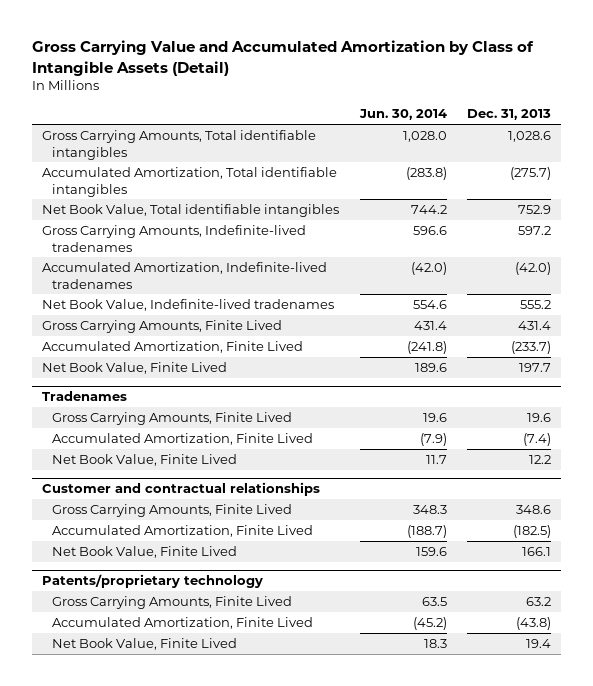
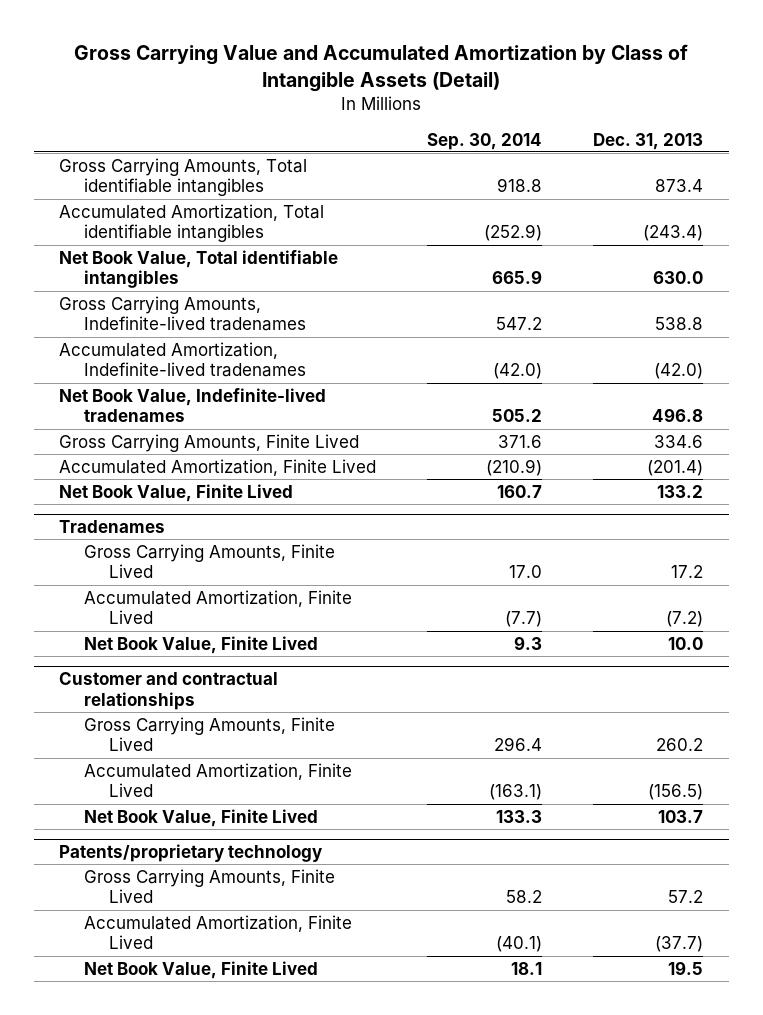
- | Jun. 30, 2014 | Dec. 31, 2013
+ | Sep. 30, 2014 | Dec. 31, 2013
- Gross Carrying Amounts, Total identifiable intangibles | 1,028.0 | 1,028.6
- Accumulated Amortization, Total identifiable intangibles | (283.8) | (275.7)
- Net Book Value, Total identifiable intangibles | 744.2 | 752.9
- Gross Carrying Amounts, Indefinite-lived tradenames | 596.6 | 597.2
+ Gross Carrying Amounts, Total identifiable intangibles | 918.8 | 873.4
+ Accumulated Amortization, Total identifiable intangibles | (252.9) | (243.4)
+ Net Book Value, Total identifiable intangibles | 665.9 | 630.0
+ Gross Carrying Amounts, Indefinite-lived tradenames | 547.2 | 538.8
- Net Book Value, Indefinite-lived tradenames | 554.6 | 555.2
- Gross Carrying Amounts, Finite Lived | 431.4 | 431.4
- Accumulated Amortization, Finite Lived | (241.8) | (233.7)
- Net Book Value, Finite Lived | 189.6 | 197.7
+ Net Book Value, Indefinite-lived tradenames | 505.2 | 496.8
+ Gross Carrying Amounts, Finite Lived | 371.6 | 334.6
+ Accumulated Amortization, Finite Lived | (210.9) | (201.4)
+ Net Book Value, Finite Lived | 160.7 | 133.2
@ Tradenames
- Gross Carrying Amounts, Finite Lived | 19.6 | 19.6
- Accumulated Amortization, Finite Lived | (7.9) | (7.4)
- Net Book Value, Finite Lived | 11.7 | 12.2
+ Gross Carrying Amounts, Finite Lived | 17.0 | 17.2
+ Accumulated Amortization, Finite Lived | (7.7) | (7.2)
+ Net Book Value, Finite Lived | 9.3 | 10.0
@ Customer and contractual relationships
- Gross Carrying Amounts, Finite Lived | 348.3 | 348.6
- Accumulated Amortization, Finite Lived | (188.7) | (182.5)
- Net Book Value, Finite Lived | 159.6 | 166.1
+ Gross Carrying Amounts, Finite Lived | 296.4 | 260.2
+ Accumulated Amortization, Finite Lived | (163.1) | (156.5)
+ Net Book Value, Finite Lived | 133.3 | 103.7
@ Patents/proprietary technology
- Gross Carrying Amounts, Finite Lived | 63.5 | 63.2
- Accumulated Amortization, Finite Lived | (45.2) | (43.8)
- Net Book Value, Finite Lived | 18.3 | 19.4
+ Gross Carrying Amounts, Finite Lived | 58.2 | 57.2
+ Accumulated Amortization, Finite Lived | (40.1) | (37.7)
+ Net Book Value, Finite Lived | 18.1 | 19.5

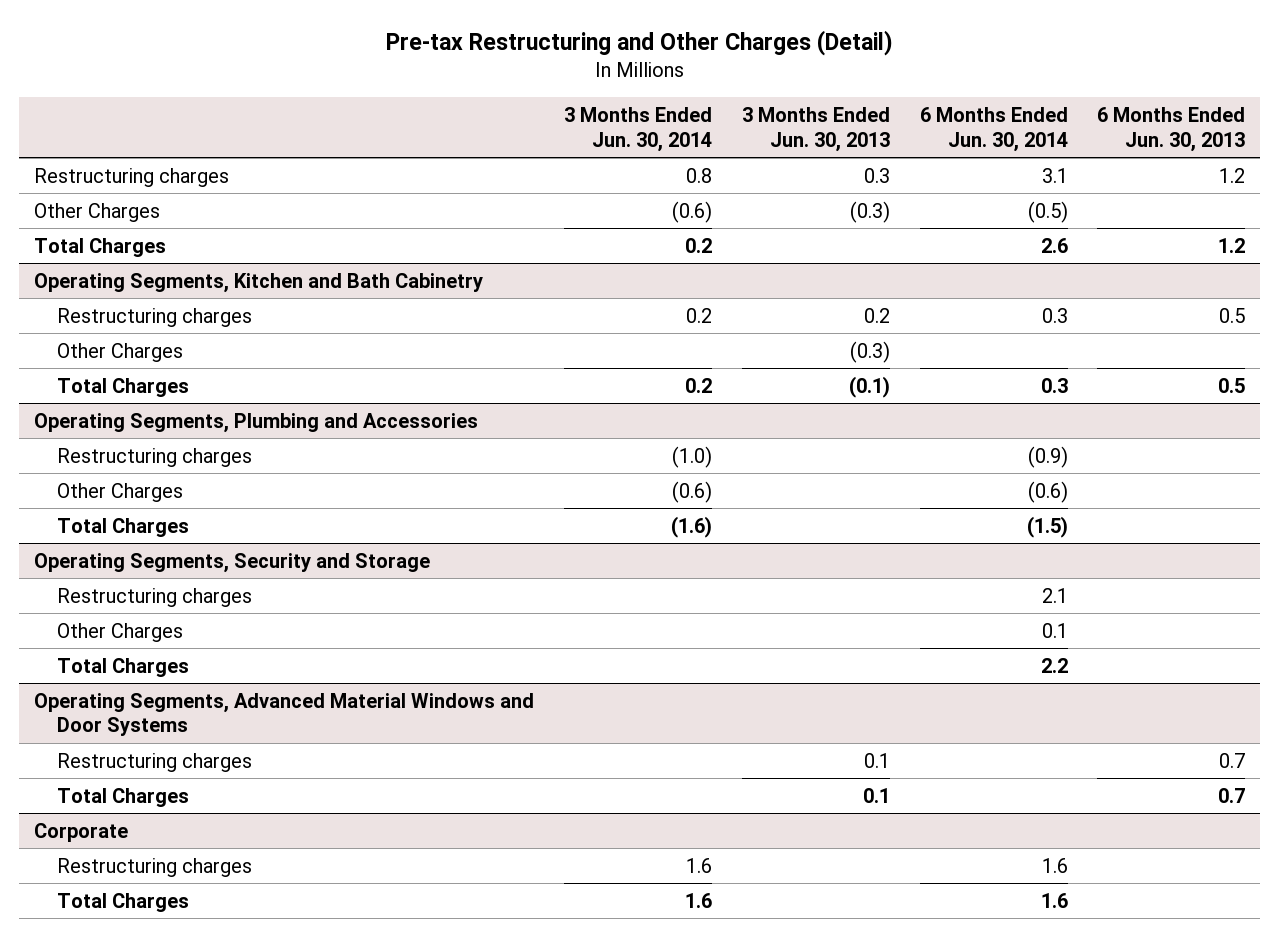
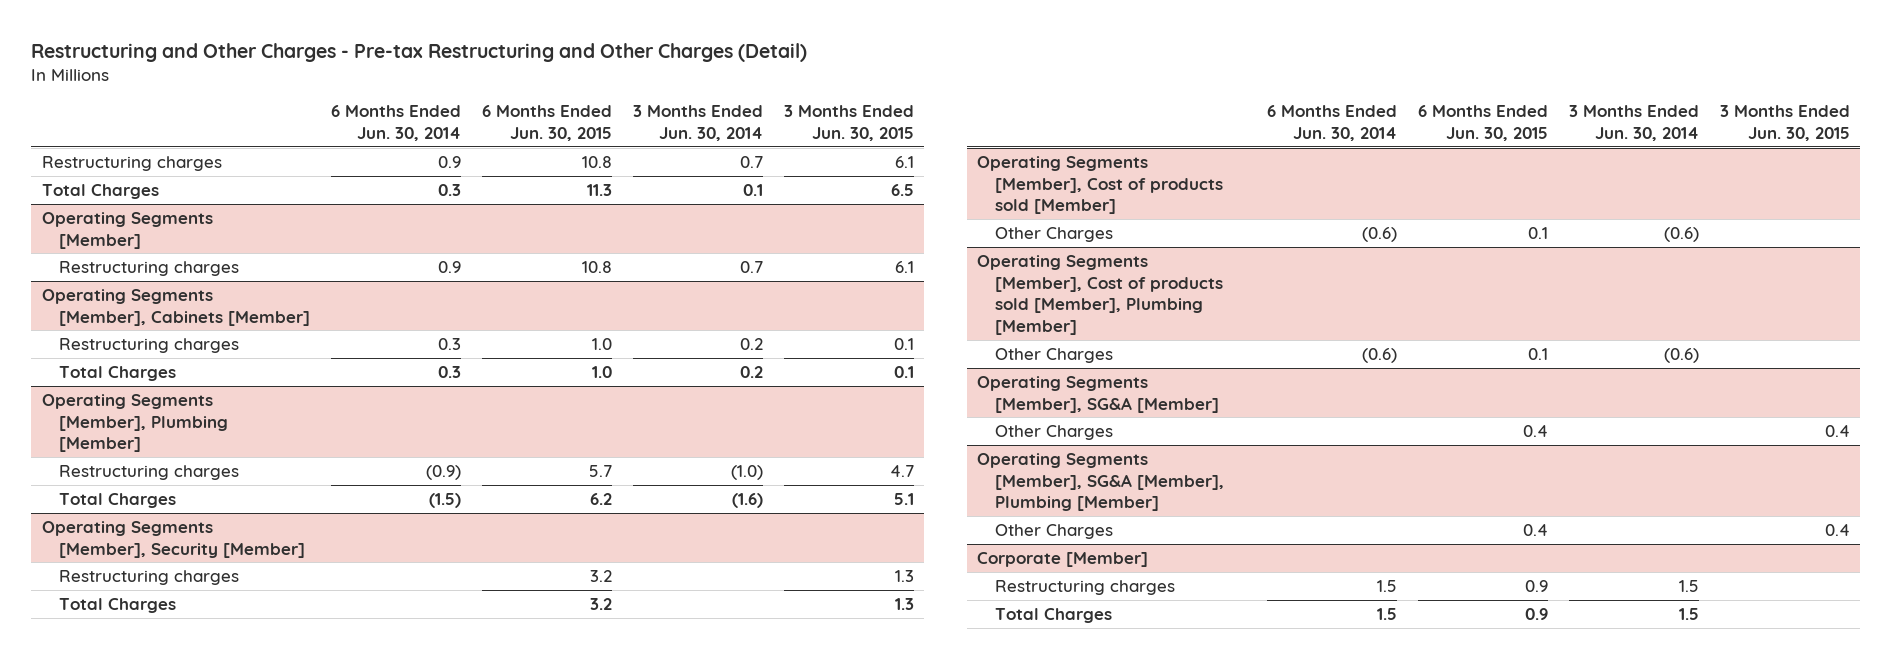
- Pre-tax Restructuring and Other Charges (Detail)
+ Restructuring and Other Charges - Pre-tax Restructuring and Other Charges (Detail)
- | 3 Months Ended Jun. 30, 2014 | 3 Months Ended Jun. 30, 2013 | 6 Months Ended Jun. 30, 2014 | 6 Months Ended Jun. 30, 2013
+ | 6 Months Ended Jun. 30, 2014 | 6 Months Ended Jun. 30, 2015 | 3 Months Ended Jun. 30, 2014 | 3 Months Ended Jun. 30, 2015
- Restructuring charges | 0.8 | 0.3 | 3.1 | 1.2
- Other Charges | (0.6) | (0.3) | (0.5) |
- Total Charges | 0.2 | | 2.6 | 1.2
- Operating Segments, Kitchen and Bath Cabinetry
+ Restructuring charges | 0.9 | 10.8 | 0.7 | 6.1
+ Total Charges | 0.3 | 11.3 | 0.1 | 6.5
+ Operating Segments [Member]
+ Restructuring charges | 0.9 | 10.8 | 0.7 | 6.1
+ Operating Segments [Member], Cabinets [Member]
- Other Charges | | (0.3) | |
- Operating Segments, Plumbing and Accessories
+ Operating Segments [Member], Plumbing [Member]
- Other Charges | (0.6) | | (0.6) |
- Operating Segments, Security and Storage
- Restructuring charges | | | 2.1 |
- Other Charges | | | 0.1 |
- Total Charges | | | 2.2 |
- Operating Segments, Advanced Material Windows and Door Systems
+ Operating Segments [Member], Security [Member]
- Corporate
- Restructuring charges | 1.6 | | 1.6 |
- Total Charges | 1.6 | | 1.6 |
+ Operating Segments [Member], Cost of products sold [Member]
+ Other Charges | (0.6) | 0.1 | (0.6) |
+ Operating Segments [Member], Cost of products sold [Member], Plumbing [Member]
+ Other Charges | (0.6) | 0.1 | (0.6) |
+ Operating Segments [Member], SG&A [Member]
+ Other Charges | | 0.4 | | 0.4
+ Operating Segments [Member], SG&A [Member], Plumbing [Member]
+ Other Charges | | 0.4 | | 0.4
+ Corporate [Member]
+ Restructuring charges | 1.5 | 0.9 | 1.5 |
+ Total Charges | 1.5 | 0.9 | 1.5 |

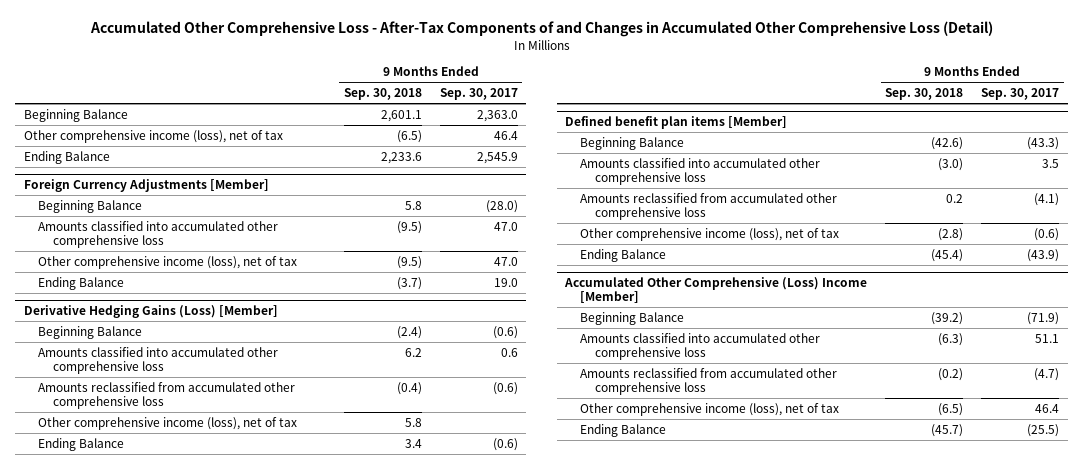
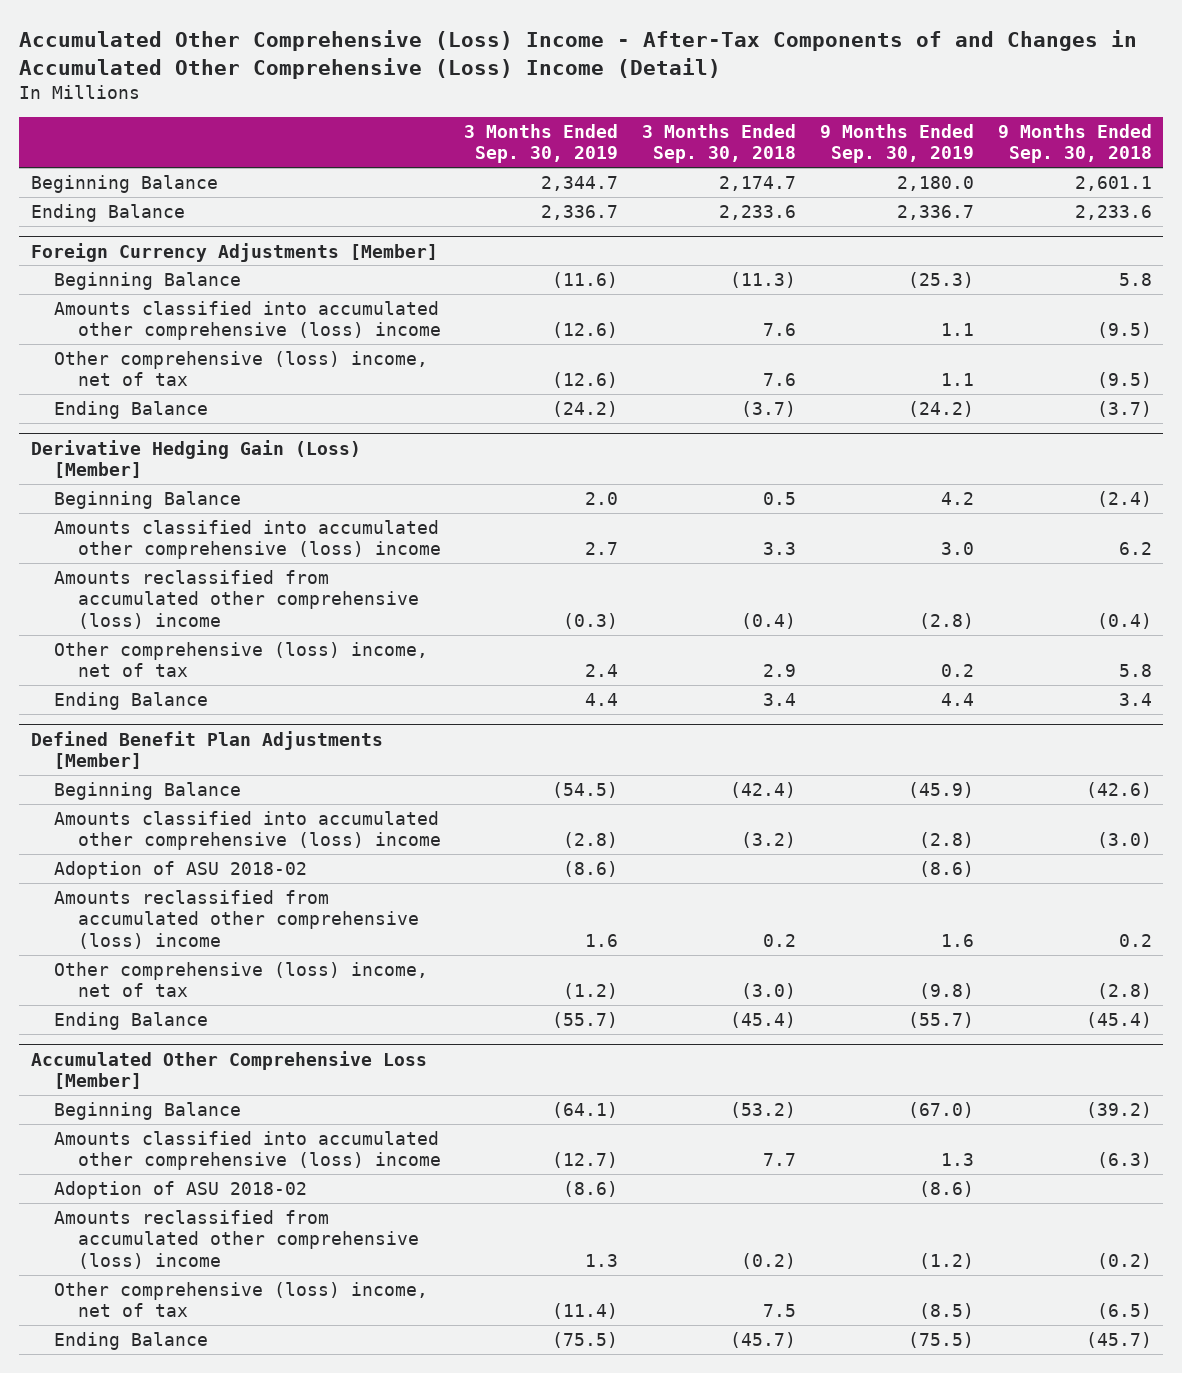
- Accumulated Other Comprehensive Loss - After-Tax Components of and Changes in Accumulated Other Comprehensive Loss (Detail)
+ Accumulated Other Comprehensive (Loss) Income - After-Tax Components of and Changes in Accumulated Other Comprehensive (Loss) Income (Detail)
- | 9 Months Ended Sep. 30, 2018 | 9 Months Ended Sep. 30, 2017
+ | 3 Months Ended Sep. 30, 2019 | 3 Months Ended Sep. 30, 2018 | 9 Months Ended Sep. 30, 2019 | 9 Months Ended Sep. 30, 2018
- Other comprehensive income (loss), net of tax | (6.5) | 46.4
@ Foreign Currency Adjustments [Member]
- Amounts classified into accumulated other comprehensive loss | (9.5) | 47.0
- Other comprehensive income (loss), net of tax | (9.5) | 47.0
+ Amounts classified into accumulated other comprehensive (loss) income | (12.6) | 7.6 | 1.1 | (9.5)
+ Other comprehensive (loss) income, net of tax | (12.6) | 7.6 | 1.1 | (9.5)
- Derivative Hedging Gains (Loss) [Member]
+ Derivative Hedging Gain (Loss) [Member]
- Amounts classified into accumulated other comprehensive loss | 6.2 | 0.6
- Amounts reclassified from accumulated other comprehensive loss | (0.4) | (0.6)
- Other comprehensive income (loss), net of tax | 5.8 |
+ Amounts classified into accumulated other comprehensive (loss) income | 2.7 | 3.3 | 3.0 | 6.2
+ Amounts reclassified from accumulated other comprehensive (loss) income | (0.3) | (0.4) | (2.8) | (0.4)
+ Other comprehensive (loss) income, net of tax | 2.4 | 2.9 | 0.2 | 5.8
- Defined benefit plan items [Member]
+ Defined Benefit Plan Adjustments [Member]
- Amounts classified into accumulated other comprehensive loss | (3.0) | 3.5
- Amounts reclassified from accumulated other comprehensive loss | 0.2 | (4.1)
- Other comprehensive income (loss), net of tax | (2.8) | (0.6)
+ Amounts classified into accumulated other comprehensive (loss) income | (2.8) | (3.2) | (2.8) | (3.0)
+ Adoption of ASU 2018-02 | (8.6) | | (8.6) |
+ Amounts reclassified from accumulated other comprehensive (loss) income | 1.6 | 0.2 | 1.6 | 0.2
+ Other comprehensive (loss) income, net of tax | (1.2) | (3.0) | (9.8) | (2.8)
- Accumulated Other Comprehensive (Loss) Income [Member]
+ Accumulated Other Comprehensive Loss [Member]
- Amounts classified into accumulated other comprehensive loss | (6.3) | 51.1
- Amounts reclassified from accumulated other comprehensive loss | (0.2) | (4.7)
- Other comprehensive income (loss), net of tax | (6.5) | 46.4
+ Amounts classified into accumulated other comprehensive (loss) income | (12.7) | 7.7 | 1.3 | (6.3)
+ Adoption of ASU 2018-02 | (8.6) | | (8.6) |
+ Amounts reclassified from accumulated other comprehensive (loss) income | 1.3 | (0.2) | (1.2) | (0.2)
+ Other comprehensive (loss) income, net of tax | (11.4) | 7.5 | (8.5) | (6.5)

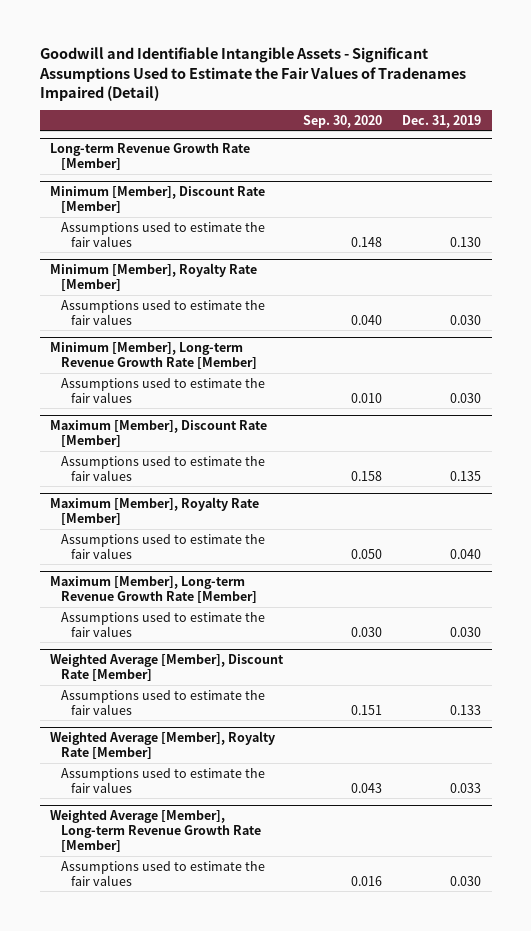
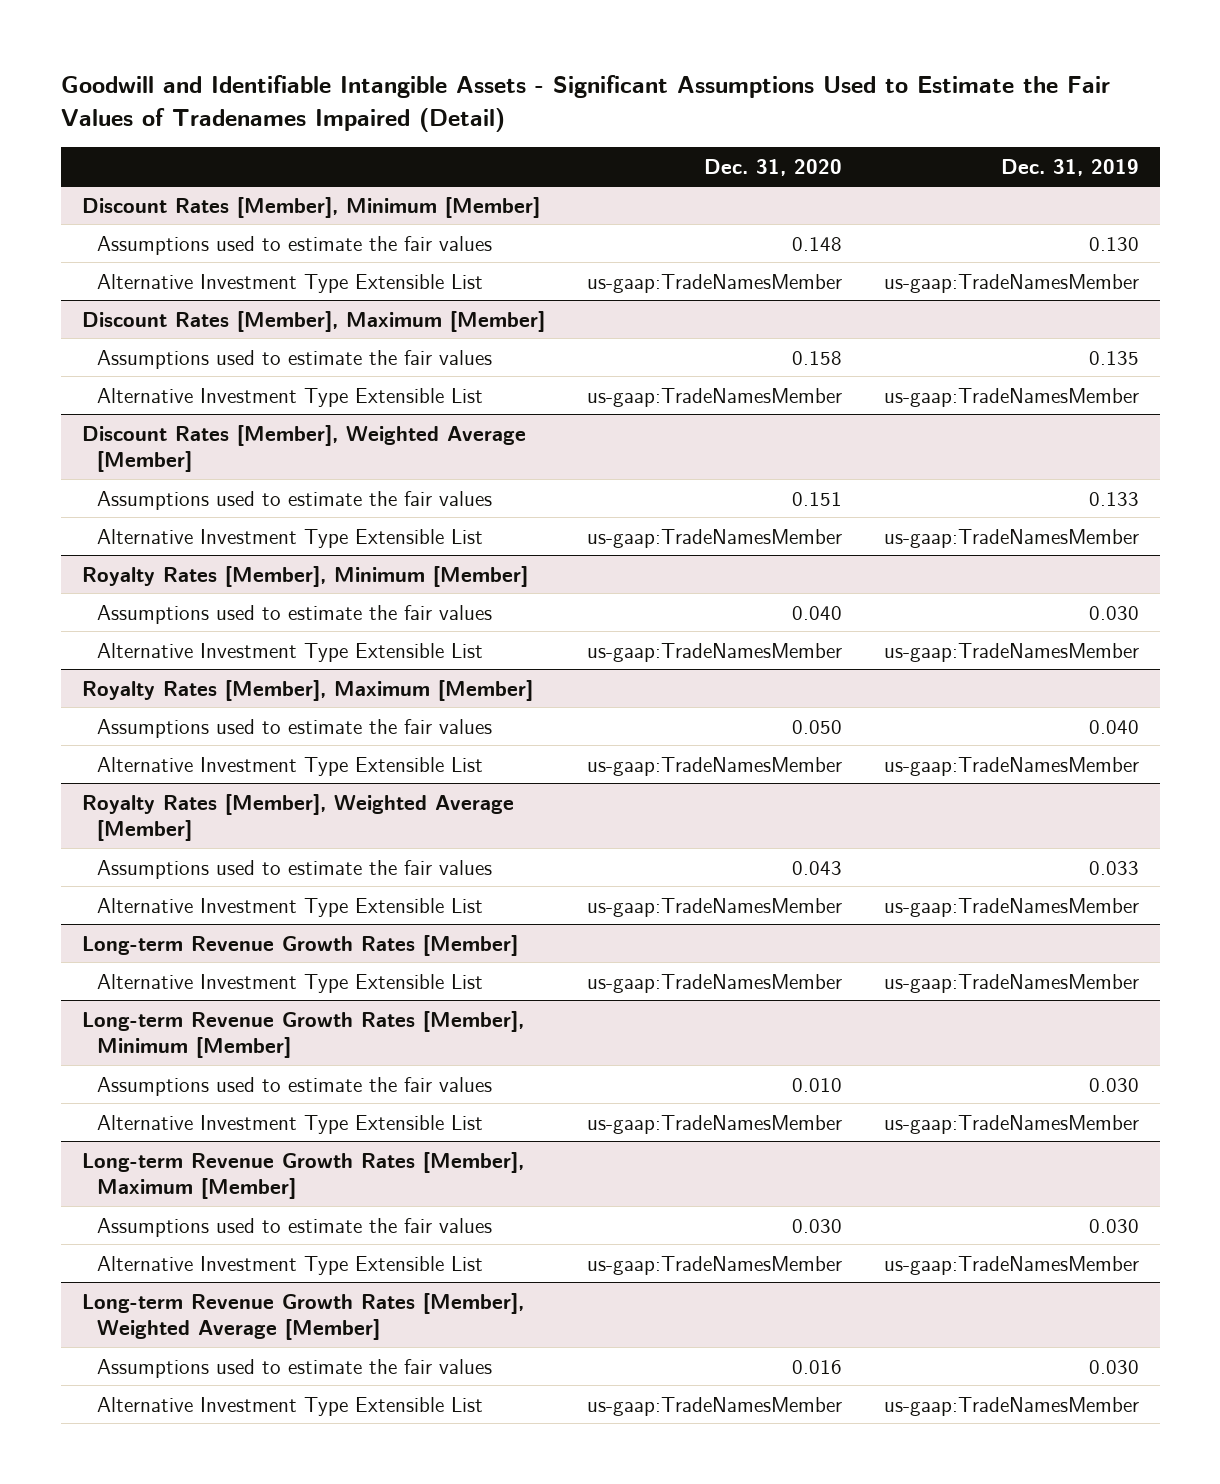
- | Sep. 30, 2020 | Dec. 31, 2019
+ | Dec. 31, 2020 | Dec. 31, 2019
- Long-term Revenue Growth Rate [Member]
- Minimum [Member], Discount Rate [Member]
+ Discount Rates [Member], Minimum [Member]
- Minimum [Member], Royalty Rate [Member]
- Assumptions used to estimate the fair values | 0.040 | 0.030
- Minimum [Member], Long-term Revenue Growth Rate [Member]
- Assumptions used to estimate the fair values | 0.010 | 0.030
- Maximum [Member], Discount Rate [Member]
+ Alternative Investment Type Extensible List | us-gaap:TradeNamesMember | us-gaap:TradeNamesMember
+ Discount Rates [Member], Maximum [Member]
- Maximum [Member], Royalty Rate [Member]
- Assumptions used to estimate the fair values | 0.050 | 0.040
- Maximum [Member], Long-term Revenue Growth Rate [Member]
- Assumptions used to estimate the fair values | 0.030 | 0.030
- Weighted Average [Member], Discount Rate [Member]
+ Alternative Investment Type Extensible List | us-gaap:TradeNamesMember | us-gaap:TradeNamesMember
+ Discount Rates [Member], Weighted Average [Member]
- Weighted Average [Member], Royalty Rate [Member]
+ Alternative Investment Type Extensible List | us-gaap:TradeNamesMember | us-gaap:TradeNamesMember
+ Royalty Rates [Member], Minimum [Member]
+ Assumptions used to estimate the fair values | 0.040 | 0.030
+ Alternative Investment Type Extensible List | us-gaap:TradeNamesMember | us-gaap:TradeNamesMember
+ Royalty Rates [Member], Maximum [Member]
+ Assumptions used to estimate the fair values | 0.050 | 0.040
+ Alternative Investment Type Extensible List | us-gaap:TradeNamesMember | us-gaap:TradeNamesMember
+ Royalty Rates [Member], Weighted Average [Member]
- Weighted Average [Member], Long-term Revenue Growth Rate [Member]
+ Alternative Investment Type Extensible List | us-gaap:TradeNamesMember | us-gaap:TradeNamesMember
+ Long-term Revenue Growth Rates [Member]
+ Alternative Investment Type Extensible List | us-gaap:TradeNamesMember | us-gaap:TradeNamesMember
+ Long-term Revenue Growth Rates [Member], Minimum [Member]
+ Alternative Investment Type Extensible List | us-gaap:TradeNamesMember | us-gaap:TradeNamesMember
+ Long-term Revenue Growth Rates [Member], Maximum [Member]
+ Assumptions used to estimate the fair values | 0.030 | 0.030
+ Alternative Investment Type Extensible List | us-gaap:TradeNamesMember | us-gaap:TradeNamesMember
+ Long-term Revenue Growth Rates [Member], Weighted Average [Member]
+ Assumptions used to estimate the fair values | 0.016 | 0.030
+ Alternative Investment Type Extensible List | us-gaap:TradeNamesMember | us-gaap:TradeNamesMember

